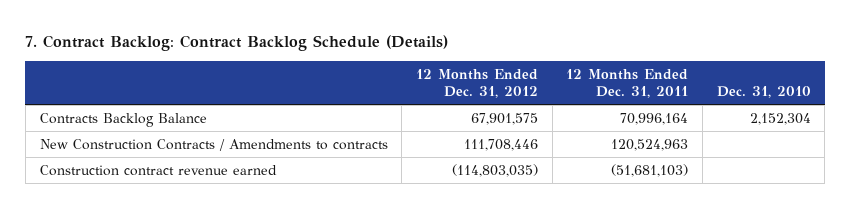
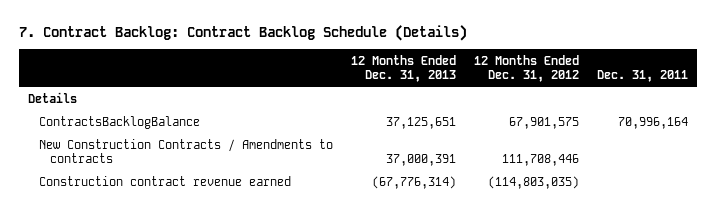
- | 12 Months Ended Dec. 31, 2012 | 12 Months Ended Dec. 31, 2011 | Dec. 31, 2010
+ | 12 Months Ended Dec. 31, 2013 | 12 Months Ended Dec. 31, 2012 | Dec. 31, 2011
- Contracts Backlog Balance | 67,901,575 | 70,996,164 | 2,152,304
+ Details
+ ContractsBacklogBalance | 37,125,651 | 67,901,575 | 70,996,164

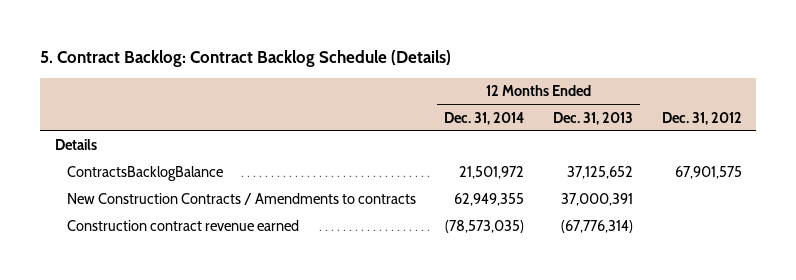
- 7. Contract Backlog: Contract Backlog Schedule (Details)
+ 5. Contract Backlog: Contract Backlog Schedule (Details)
- | 12 Months Ended Dec. 31, 2013 | 12 Months Ended Dec. 31, 2012 | Dec. 31, 2011
+ | 12 Months Ended Dec. 31, 2014 | 12 Months Ended Dec. 31, 2013 | Dec. 31, 2012
- ContractsBacklogBalance | 37,125,651 | 67,901,575 | 70,996,164
+ ContractsBacklogBalance | 21,501,972 | 37,125,652 | 67,901,575

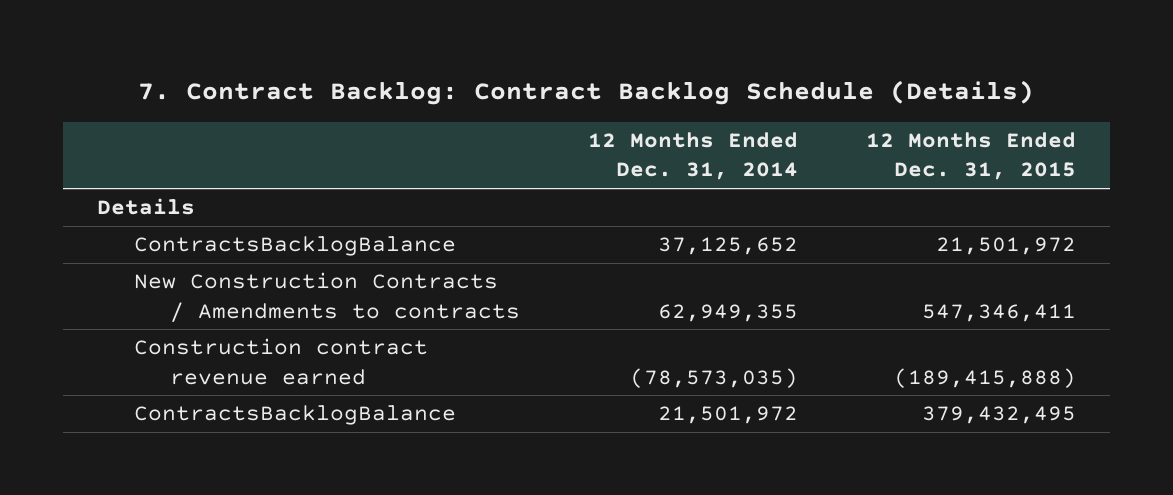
- 5. Contract Backlog: Contract Backlog Schedule (Details)
+ 7. Contract Backlog: Contract Backlog Schedule (Details)
- | 12 Months Ended Dec. 31, 2014 | 12 Months Ended Dec. 31, 2013 | Dec. 31, 2012
+ | 12 Months Ended Dec. 31, 2014 | 12 Months Ended Dec. 31, 2015
+ ContractsBacklogBalance | 37,125,652 | 21,501,972
moved down: ContractsBacklogBalance | 21,501,972 | 379,432,495

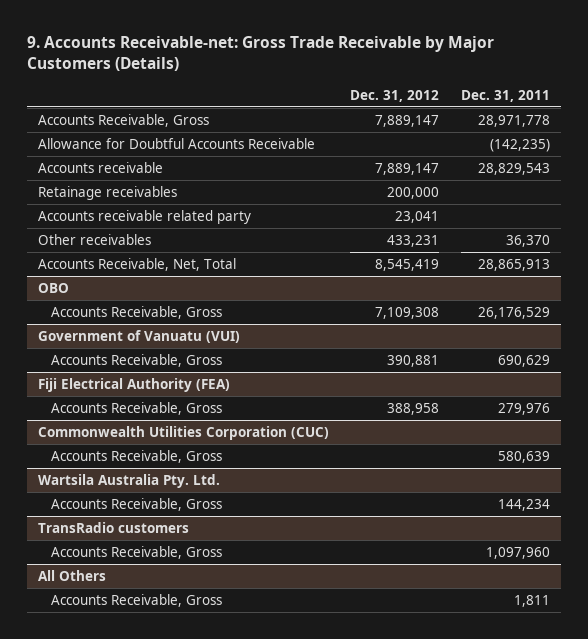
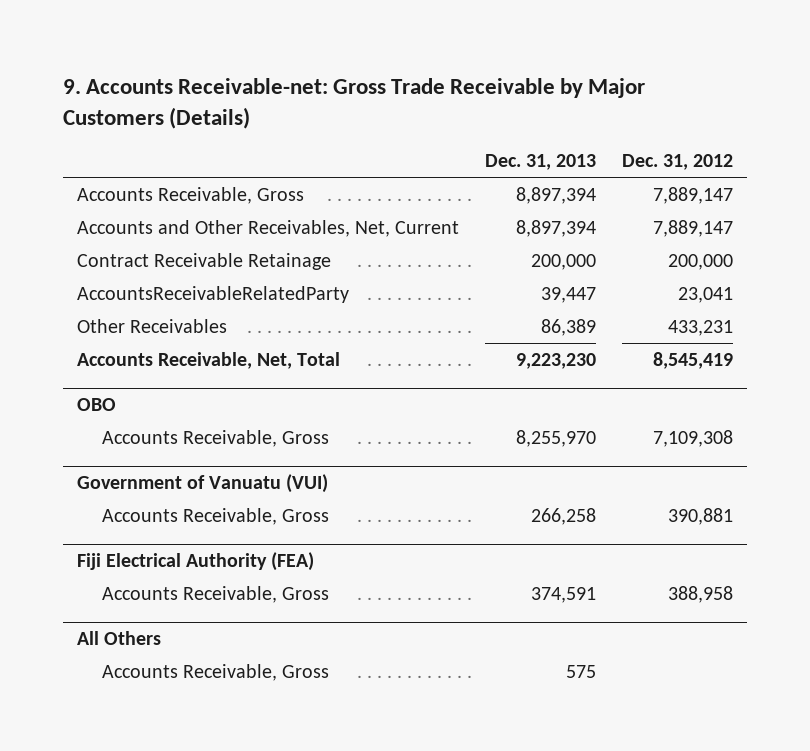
- | Dec. 31, 2012 | Dec. 31, 2011
+ | Dec. 31, 2013 | Dec. 31, 2012
- Allowance for Doubtful Accounts Receivable | | (142,235)
- Accounts receivable | 7,889,147 | 28,829,543
- Retainage receivables | 200,000 |
- Accounts receivable related party | 23,041 |
- Other receivables | 433,231 | 36,370
+ Accounts and Other Receivables, Net, Current | 8,897,394 | 7,889,147
+ Contract Receivable Retainage | 200,000 | 200,000
+ AccountsReceivableRelatedParty | 39,447 | 23,041
+ Other Receivables | 86,389 | 433,231
- Commonwealth Utilities Corporation (CUC)
- Accounts Receivable, Gross | | 580,639
- Wartsila Australia Pty. Ltd.
- Accounts Receivable, Gross | | 144,234
- TransRadio customers
- Accounts Receivable, Gross | | 1,097,960

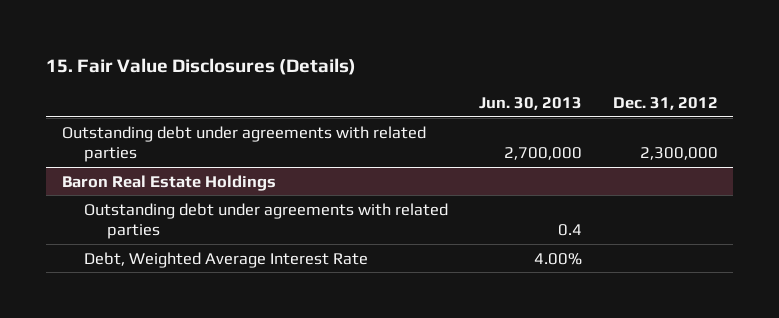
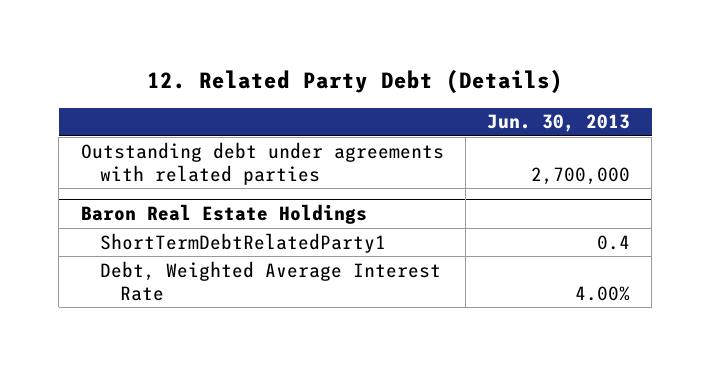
- 15. Fair Value Disclosures (Details)
+ 12. Related Party Debt (Details)
- | Jun. 30, 2013 | Dec. 31, 2012
+ | Jun. 30, 2013
@ Baron Real Estate Holdings
- Outstanding debt under agreements with related parties | 0.4 |
+ ShortTermDebtRelatedParty1 | 0.4

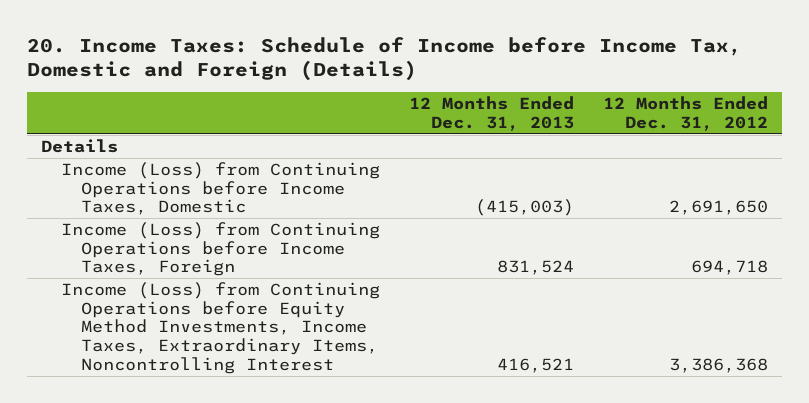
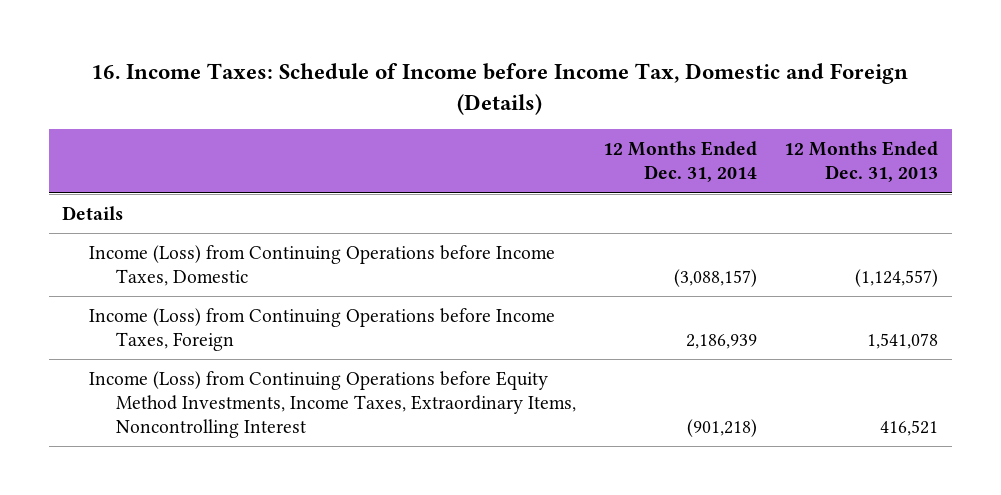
- 20. Income Taxes: Schedule of Income before Income Tax, Domestic and Foreign (Details)
+ 16. Income Taxes: Schedule of Income before Income Tax, Domestic and Foreign (Details)
- | 12 Months Ended Dec. 31, 2013 | 12 Months Ended Dec. 31, 2012
+ | 12 Months Ended Dec. 31, 2014 | 12 Months Ended Dec. 31, 2013
- Income (Loss) from Continuing Operations before Income Taxes, Domestic | (415,003) | 2,691,650
- Income (Loss) from Continuing Operations before Income Taxes, Foreign | 831,524 | 694,718
+ Income (Loss) from Continuing Operations before Income Taxes, Domestic | (3,088,157) | (1,124,557)
+ Income (Loss) from Continuing Operations before Income Taxes, Foreign | 2,186,939 | 1,541,078

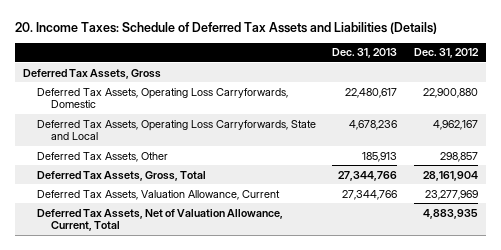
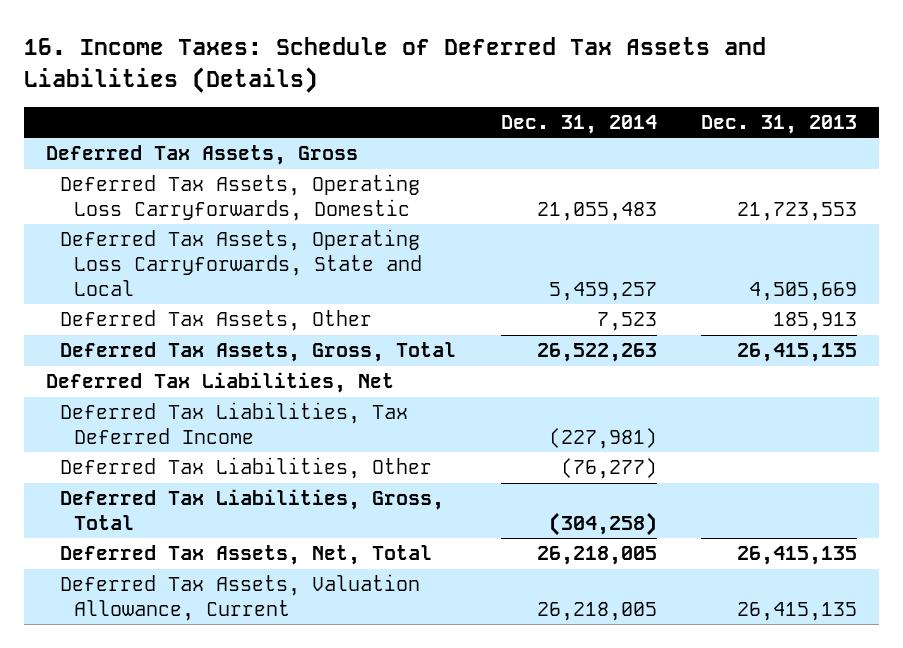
- 20. Income Taxes: Schedule of Deferred Tax Assets and Liabilities (Details)
+ 16. Income Taxes: Schedule of Deferred Tax Assets and Liabilities (Details)
- | Dec. 31, 2013 | Dec. 31, 2012
+ | Dec. 31, 2014 | Dec. 31, 2013
- Deferred Tax Assets, Operating Loss Carryforwards, Domestic | 22,480,617 | 22,900,880
- Deferred Tax Assets, Operating Loss Carryforwards, State and Local | 4,678,236 | 4,962,167
+ Deferred Tax Assets, Operating Loss Carryforwards, Domestic | 21,055,483 | 21,723,553
+ Deferred Tax Assets, Operating Loss Carryforwards, State and Local | 5,459,257 | 4,505,669
- Deferred Tax Assets, Gross, Total | 27,344,766 | 28,161,904
- Deferred Tax Assets, Valuation Allowance, Current | 27,344,766 | 23,277,969
- Deferred Tax Assets, Net of Valuation Allowance, Current, Total | | 4,883,935
+ Deferred Tax Assets, Gross, Total | 26,522,263 | 26,415,135
+ Deferred Tax Liabilities, Net
+ Deferred Tax Liabilities, Tax Deferred Income | (227,981) |
+ Deferred Tax Liabilities, Other | (76,277) |
+ Deferred Tax Liabilities, Gross, Total | (304,258) |
+ Deferred Tax Assets, Net, Total | 26,218,005 | 26,415,135
+ Deferred Tax Assets, Valuation Allowance, Current | 26,218,005 | 26,415,135

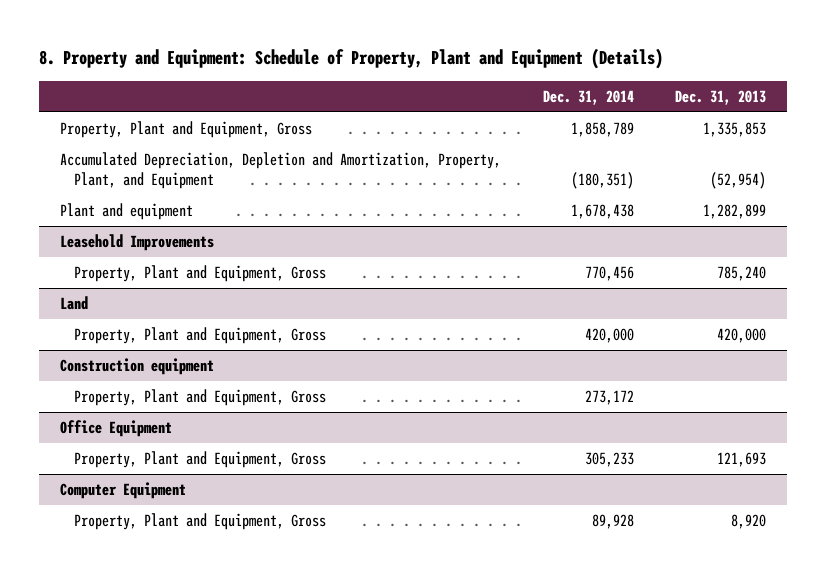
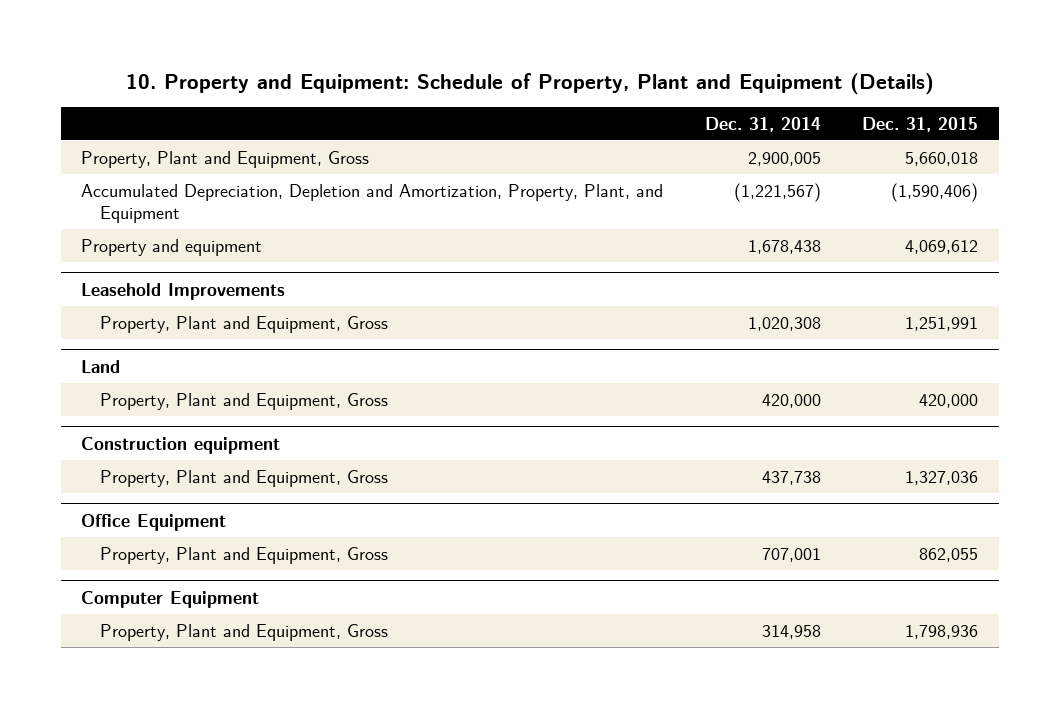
- 8. Property and Equipment: Schedule of Property, Plant and Equipment (Details)
+ 10. Property and Equipment: Schedule of Property, Plant and Equipment (Details)
- | Dec. 31, 2014 | Dec. 31, 2013
+ | Dec. 31, 2014 | Dec. 31, 2015
- Property, Plant and Equipment, Gross | 1,858,789 | 1,335,853
- Accumulated Depreciation, Depletion and Amortization, Property, Plant, and Equipment | (180,351) | (52,954)
- Plant and equipment | 1,678,438 | 1,282,899
+ Property, Plant and Equipment, Gross | 2,900,005 | 5,660,018
+ Accumulated Depreciation, Depletion and Amortization, Property, Plant, and Equipment | (1,221,567) | (1,590,406)
+ Property and equipment | 1,678,438 | 4,069,612
@ Leasehold Improvements
- Property, Plant and Equipment, Gross | 770,456 | 785,240
+ Property, Plant and Equipment, Gross | 1,020,308 | 1,251,991
@ Construction equipment
- Property, Plant and Equipment, Gross | 273,172 |
+ Property, Plant and Equipment, Gross | 437,738 | 1,327,036
@ Office Equipment
- Property, Plant and Equipment, Gross | 305,233 | 121,693
+ Property, Plant and Equipment, Gross | 707,001 | 862,055
@ Computer Equipment
- Property, Plant and Equipment, Gross | 89,928 | 8,920
+ Property, Plant and Equipment, Gross | 314,958 | 1,798,936

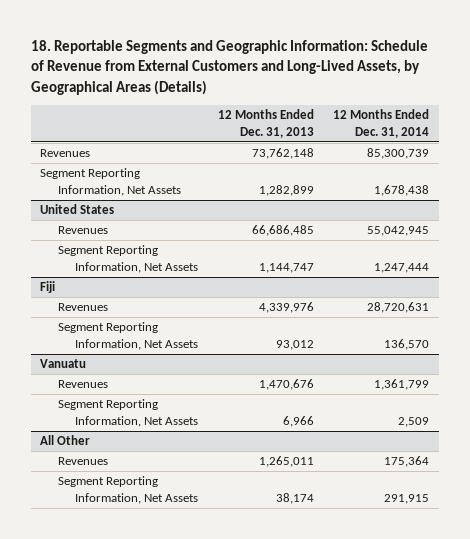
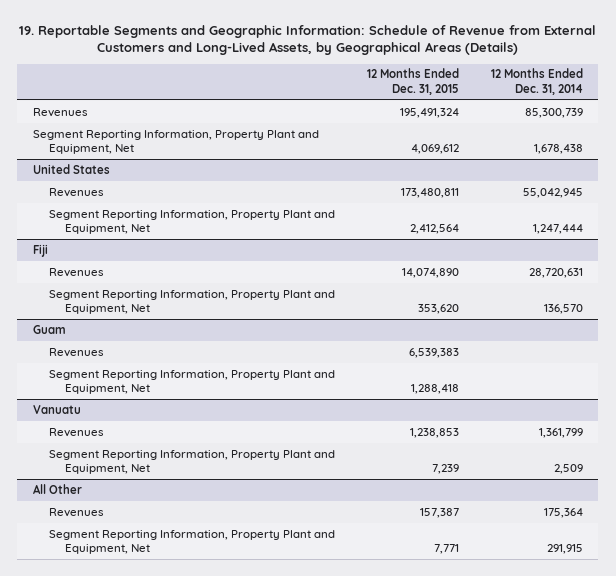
- 18. Reportable Segments and Geographic Information: Schedule of Revenue from External Customers and Long-Lived Assets, by Geographical Areas (Details)
+ 19. Reportable Segments and Geographic Information: Schedule of Revenue from External Customers and Long-Lived Assets, by Geographical Areas (Details)
- | 12 Months Ended Dec. 31, 2013 | 12 Months Ended Dec. 31, 2014
+ | 12 Months Ended Dec. 31, 2015 | 12 Months Ended Dec. 31, 2014
- Segment Reporting Information, Net Assets | 1,282,899 | 1,678,438
+ Segment Reporting Information, Property Plant and Equipment, Net | 4,069,612 | 1,678,438
@ United States
- Segment Reporting Information, Net Assets | 1,144,747 | 1,247,444
+ Segment Reporting Information, Property Plant and Equipment, Net | 2,412,564 | 1,247,444
@ Fiji
- Segment Reporting Information, Net Assets | 93,012 | 136,570
+ Segment Reporting Information, Property Plant and Equipment, Net | 353,620 | 136,570
+ Guam
+ Revenues | 6,539,383 |
+ Segment Reporting Information, Property Plant and Equipment, Net | 1,288,418 |
@ Vanuatu
- Segment Reporting Information, Net Assets | 6,966 | 2,509
+ Segment Reporting Information, Property Plant and Equipment, Net | 7,239 | 2,509
@ All Other
- Segment Reporting Information, Net Assets | 38,174 | 291,915
+ Segment Reporting Information, Property Plant and Equipment, Net | 7,771 | 291,915

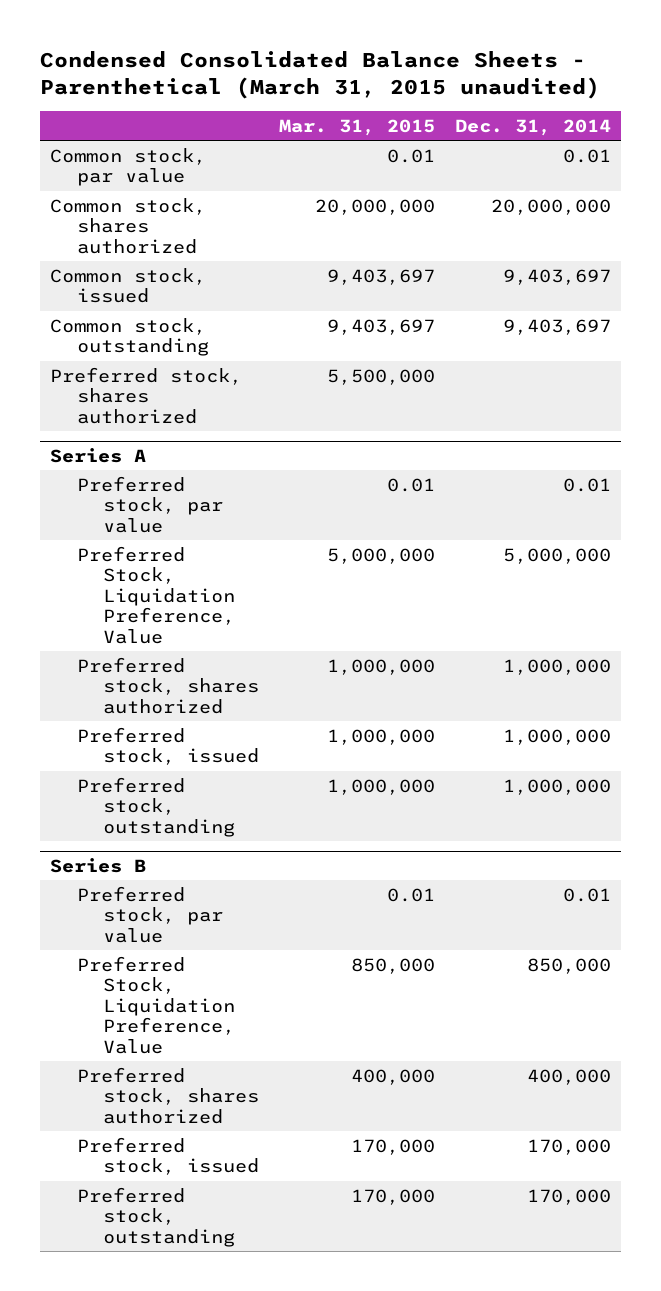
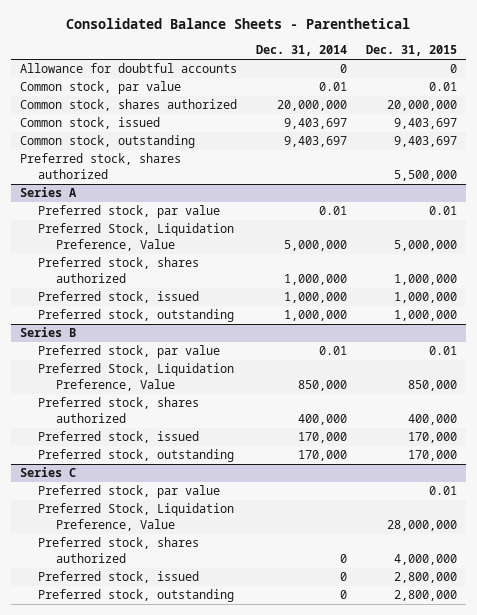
- Condensed Consolidated Balance Sheets - Parenthetical (March 31, 2015 unaudited)
+ Consolidated Balance Sheets - Parenthetical
- | Mar. 31, 2015 | Dec. 31, 2014
+ | Dec. 31, 2014 | Dec. 31, 2015
+ Allowance for doubtful accounts | 0 | 0
+ Series C
+ Preferred stock, par value | | 0.01
+ Preferred Stock, Liquidation Preference, Value | | 28,000,000
+ Preferred stock, shares authorized | 0 | 4,000,000
+ Preferred stock, issued | 0 | 2,800,000
+ Preferred stock, outstanding | 0 | 2,800,000

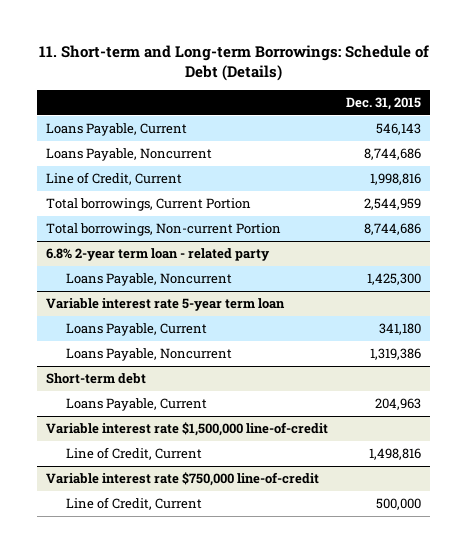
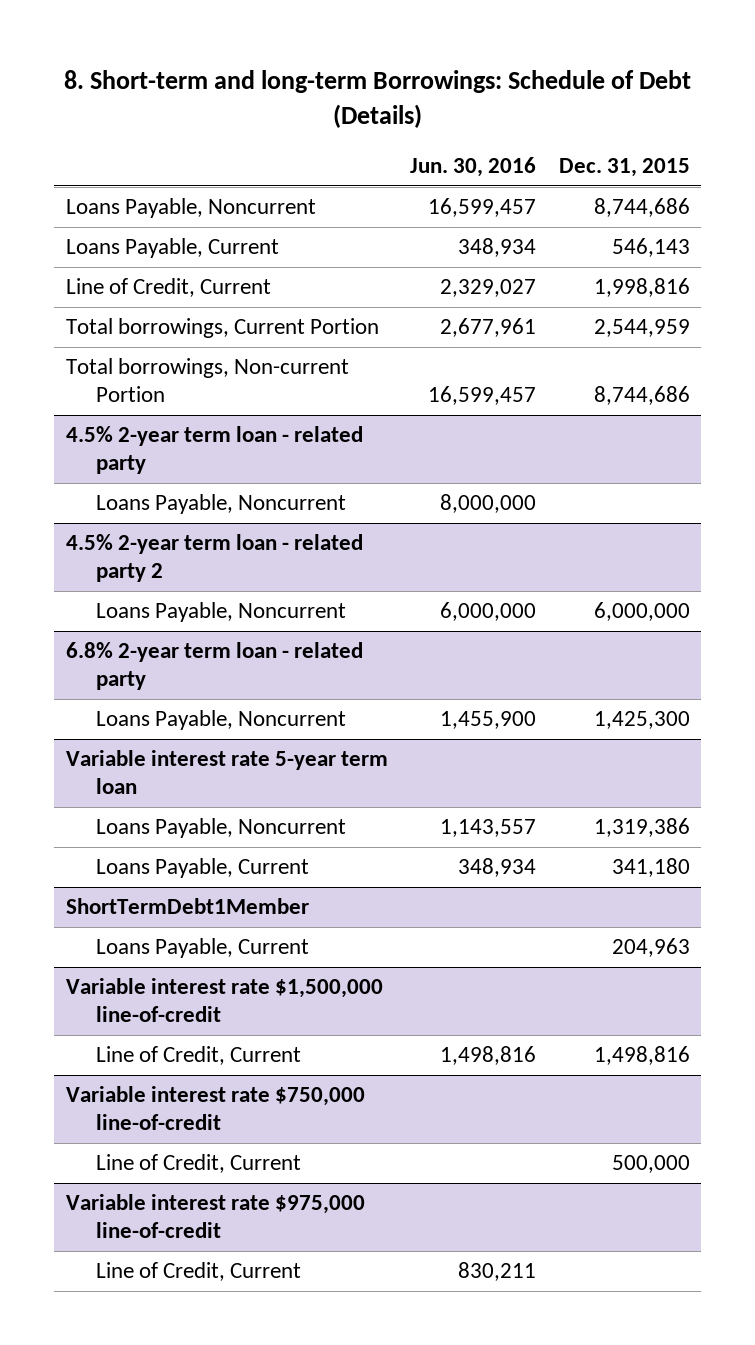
- 11. Short-term and Long-term Borrowings: Schedule of Debt (Details)
+ 8. Short-term and long-term Borrowings: Schedule of Debt (Details)
- | Dec. 31, 2015
+ | Jun. 30, 2016 | Dec. 31, 2015
moved down: Loans Payable, Current | 348,934 | 546,143
+ 4.5% 2-year term loan - related party
+ Loans Payable, Noncurrent | 8,000,000 |
+ 4.5% 2-year term loan - related party 2
+ Loans Payable, Noncurrent | 6,000,000 | 6,000,000
- Short-term debt
@ Variable interest rate 5-year term loan
moved down: Loans Payable, Current | 348,934 | 341,180
+ ShortTermDebt1Member
+ Variable interest rate $975,000 line-of-credit
+ Line of Credit, Current | 830,211 |

